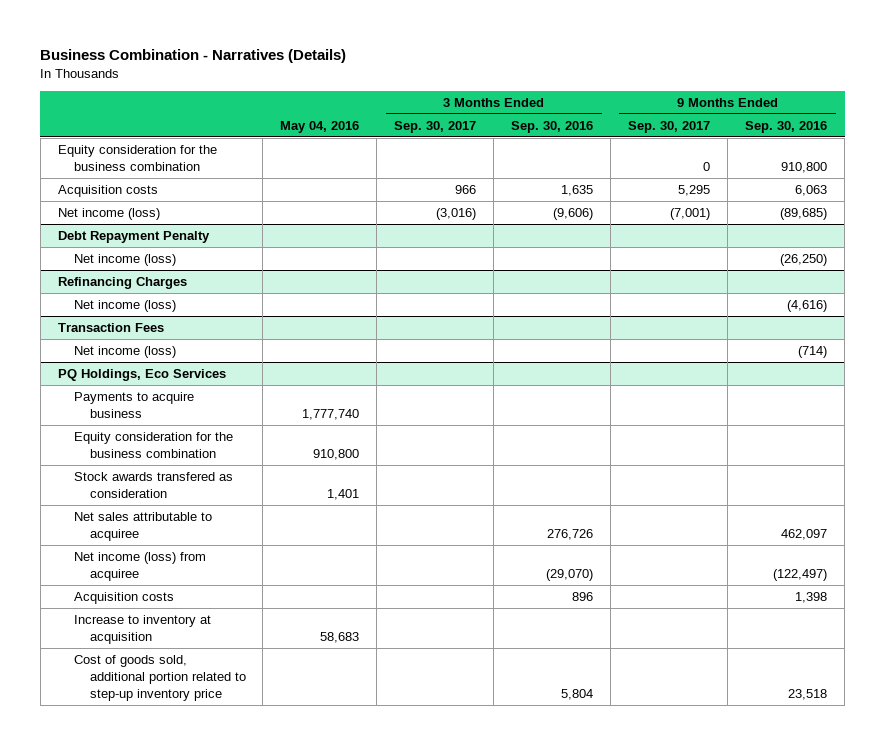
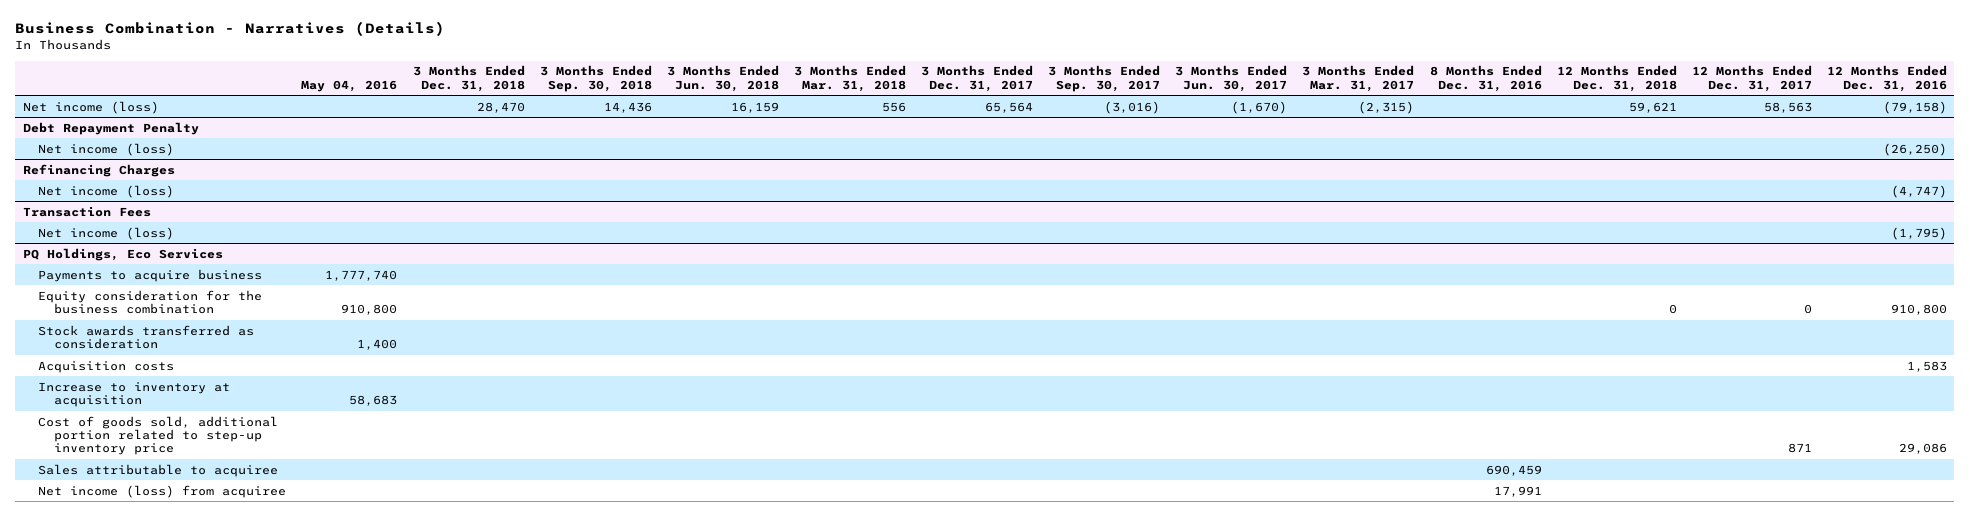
- | May 04, 2016 | 3 Months Ended Sep. 30, 2017 | 3 Months Ended Sep. 30, 2016 | 9 Months Ended Sep. 30, 2017 | 9 Months Ended Sep. 30, 2016
+ | May 04, 2016 | 3 Months Ended Dec. 31, 2018 | 3 Months Ended Sep. 30, 2018 | 3 Months Ended Jun. 30, 2018 | 3 Months Ended Mar. 31, 2018 | 3 Months Ended Dec. 31, 2017 | 3 Months Ended Sep. 30, 2017 | 3 Months Ended Jun. 30, 2017 | 3 Months Ended Mar. 31, 2017 | 8 Months Ended Dec. 31, 2016 | 12 Months Ended Dec. 31, 2018 | 12 Months Ended Dec. 31, 2017 | 12 Months Ended Dec. 31, 2016
- Equity consideration for the business combination | | | | 0 | 910,800
- Acquisition costs | | 966 | 1,635 | 5,295 | 6,063
@ PQ Holdings, Eco Services
- Stock awards transfered as consideration | 1,401 | | | |
- Net sales attributable to acquiree | | | 276,726 | | 462,097
+ Stock awards transferred as consideration | 1,400 | | | | | | | | | | | |
+ Sales attributable to acquiree | | | | | | | | | | 690,459 | | |
moved down: Net income (loss) from acquiree | | | | | | | | | | 17,991 | | |

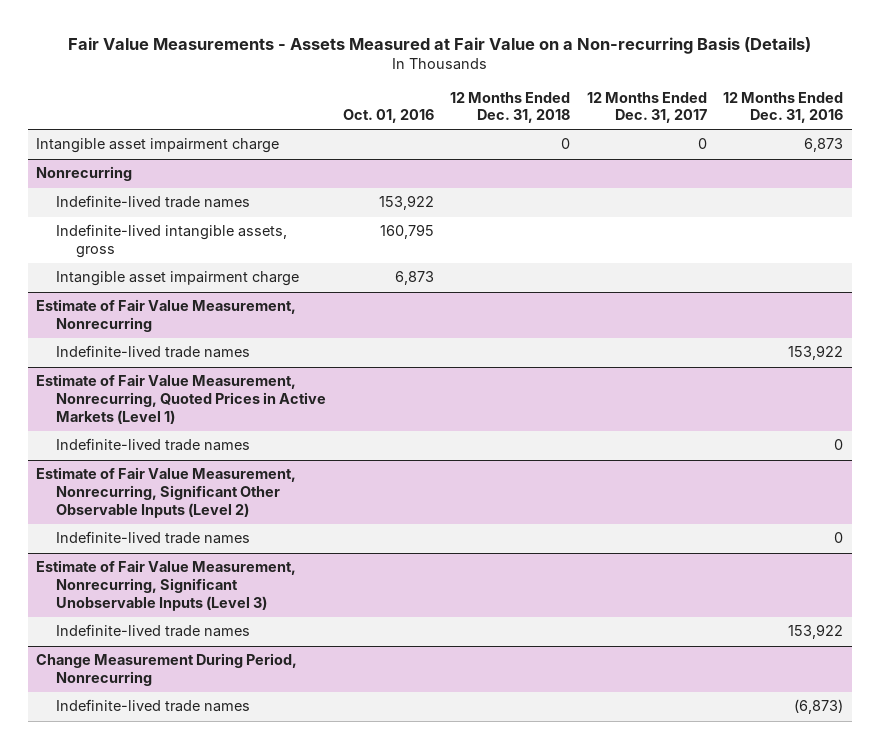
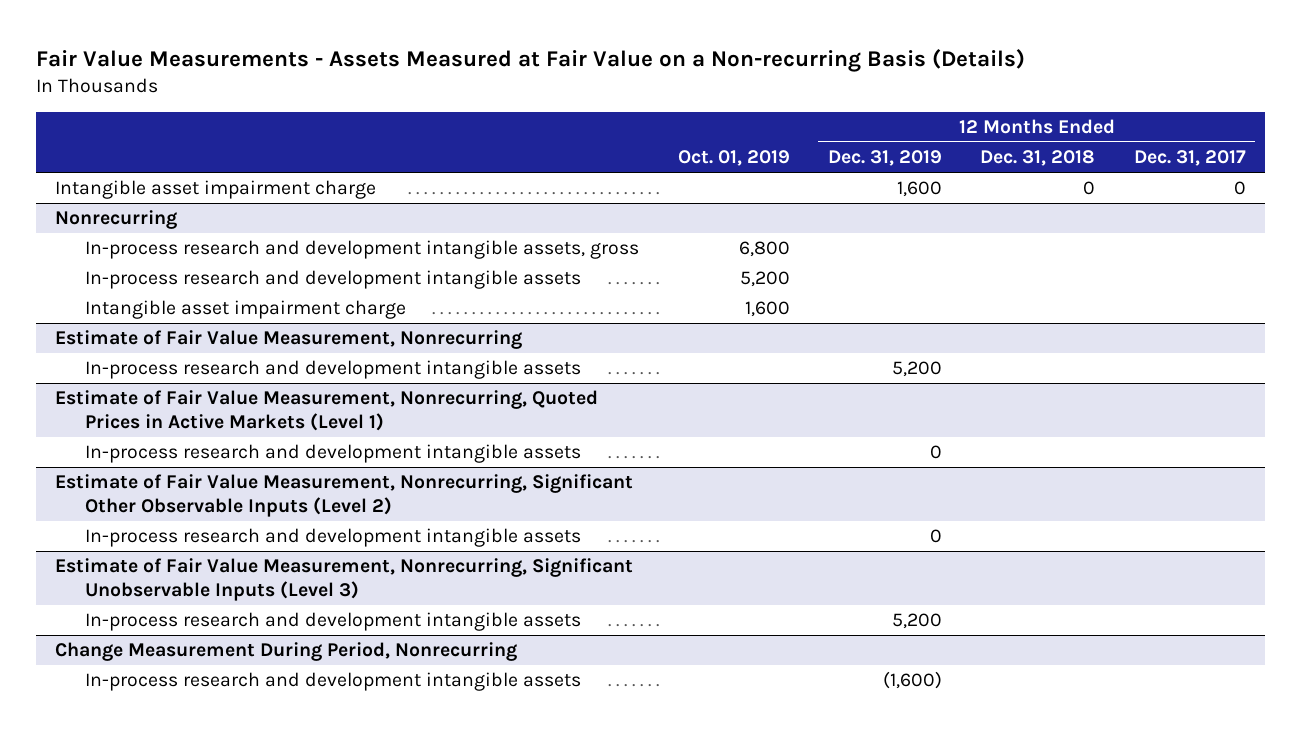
- | Oct. 01, 2016 | 12 Months Ended Dec. 31, 2018 | 12 Months Ended Dec. 31, 2017 | 12 Months Ended Dec. 31, 2016
+ | Oct. 01, 2019 | 12 Months Ended Dec. 31, 2019 | 12 Months Ended Dec. 31, 2018 | 12 Months Ended Dec. 31, 2017
@ Nonrecurring
- Indefinite-lived trade names | 153,922 | | |
- Indefinite-lived intangible assets, gross | 160,795 | | |
+ In-process research and development intangible assets, gross | 6,800 | | |
+ In-process research and development intangible assets | 5,200 | | |
@ Estimate of Fair Value Measurement, Nonrecurring
- Indefinite-lived trade names | | | | 153,922
+ In-process research and development intangible assets | | 5,200 | |
@ Estimate of Fair Value Measurement, Nonrecurring, Quoted Prices in Active Markets (Level 1)
- Indefinite-lived trade names | | | | 0
+ In-process research and development intangible assets | | 0 | |
@ Estimate of Fair Value Measurement, Nonrecurring, Significant Other Observable Inputs (Level 2)
- Indefinite-lived trade names | | | | 0
+ In-process research and development intangible assets | | 0 | |
@ Estimate of Fair Value Measurement, Nonrecurring, Significant Unobservable Inputs (Level 3)
- Indefinite-lived trade names | | | | 153,922
+ In-process research and development intangible assets | | 5,200 | |
@ Change Measurement During Period, Nonrecurring
- Indefinite-lived trade names | | | | (6,873)
+ In-process research and development intangible assets | | (1,600) | |

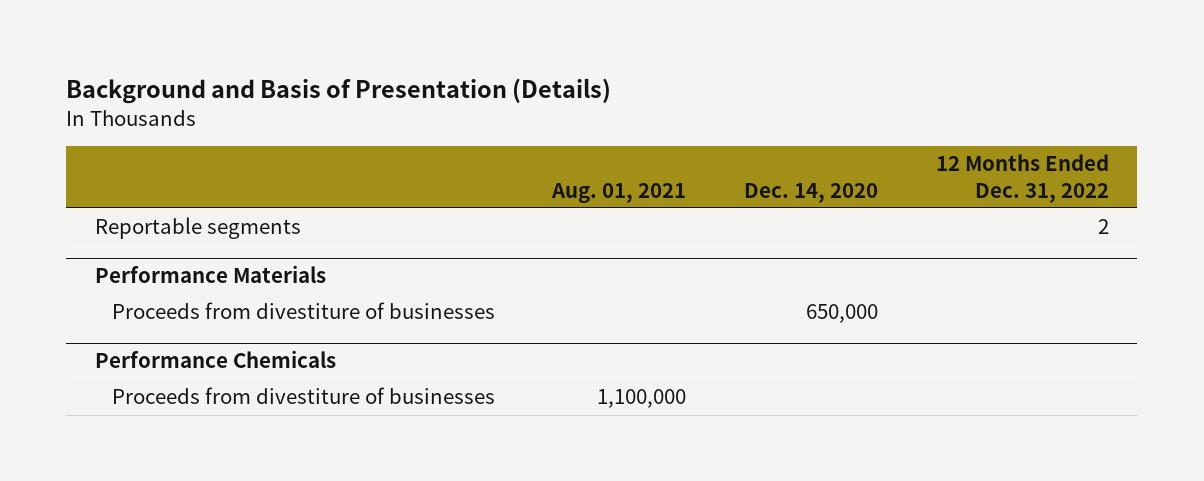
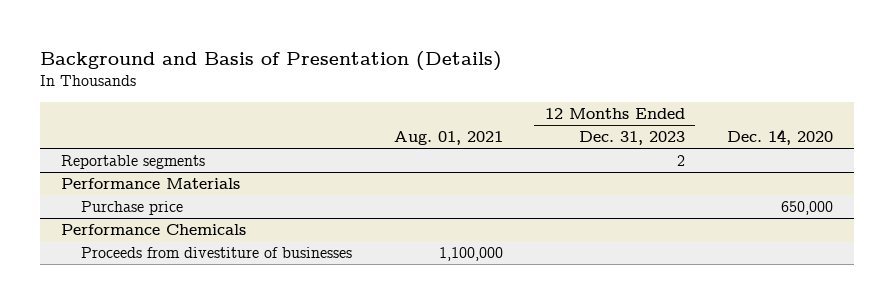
- | Aug. 01, 2021 | Dec. 14, 2020 | 12 Months Ended Dec. 31, 2022
+ | Aug. 01, 2021 | 12 Months Ended Dec. 31, 2023 | Dec. 14, 2020
@ Performance Materials
- Proceeds from divestiture of businesses | | 650,000 |
+ Purchase price | | | 650,000

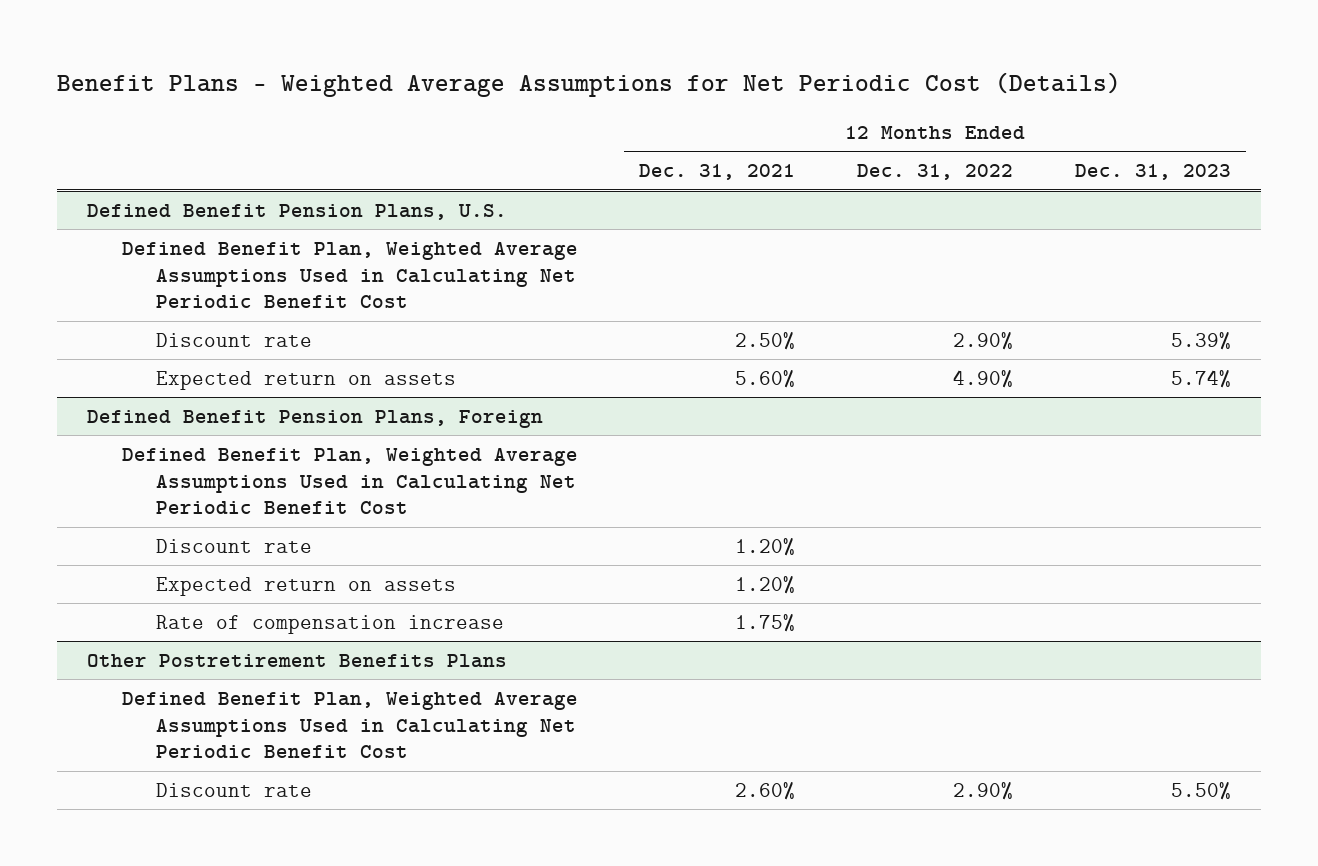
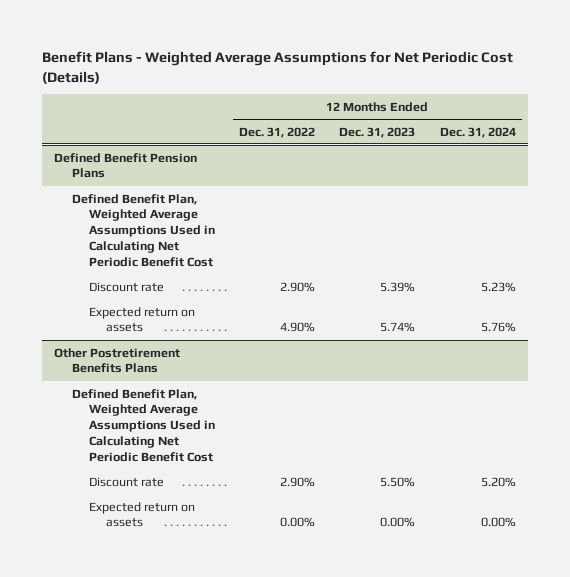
- | 12 Months Ended Dec. 31, 2021 | 12 Months Ended Dec. 31, 2022 | 12 Months Ended Dec. 31, 2023
+ | 12 Months Ended Dec. 31, 2022 | 12 Months Ended Dec. 31, 2023 | 12 Months Ended Dec. 31, 2024
- Defined Benefit Pension Plans, U.S.
+ Defined Benefit Pension Plans
- Defined Benefit Pension Plans, Foreign
- Defined Benefit Plan, Weighted Average Assumptions Used in Calculating Net Periodic Benefit Cost
- Discount rate | 1.20% | |
- Expected return on assets | 1.20% | |
- Rate of compensation increase | 1.75% | |
@ Other Postretirement Benefits Plans
+ Expected return on assets | 0.00% | 0.00% | 0.00%

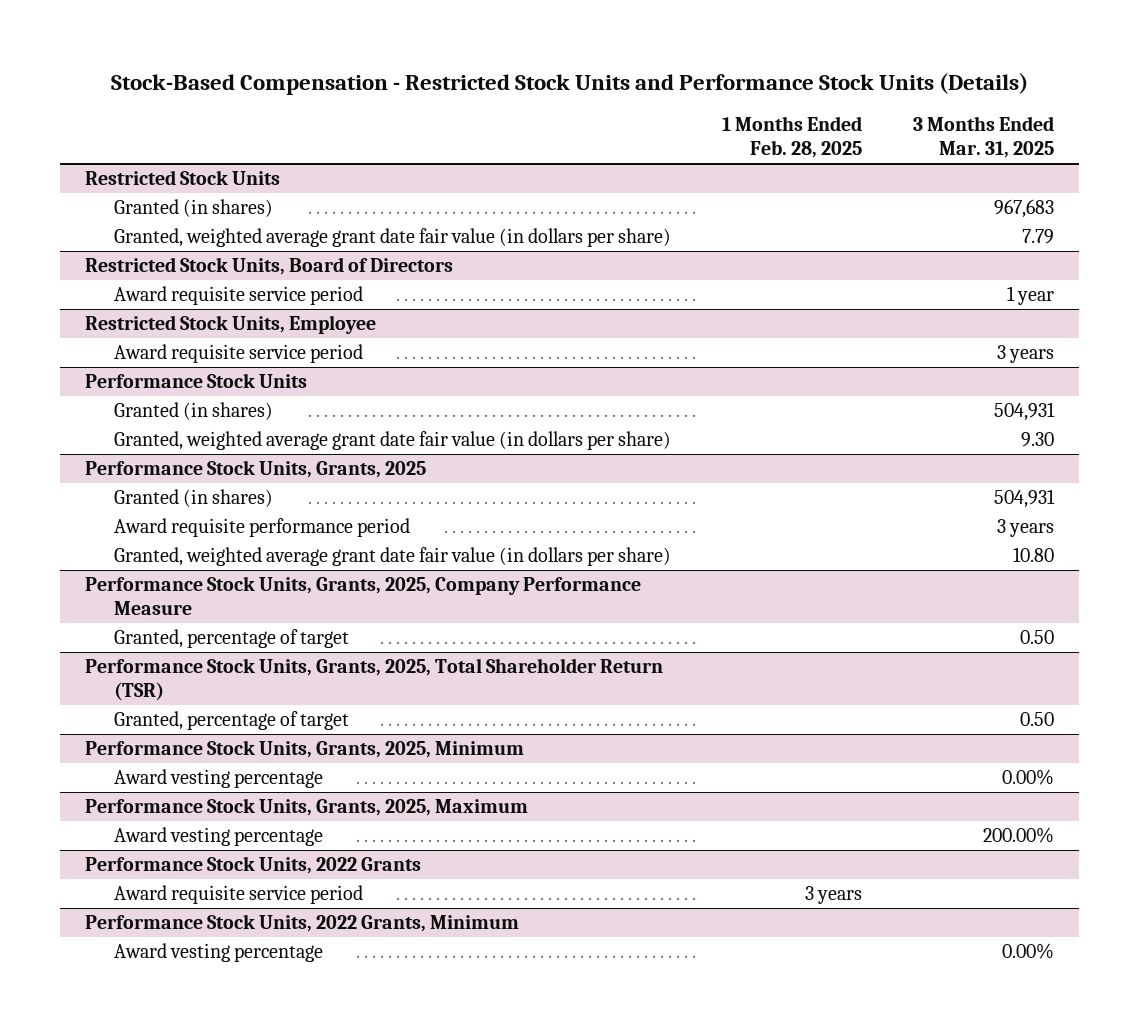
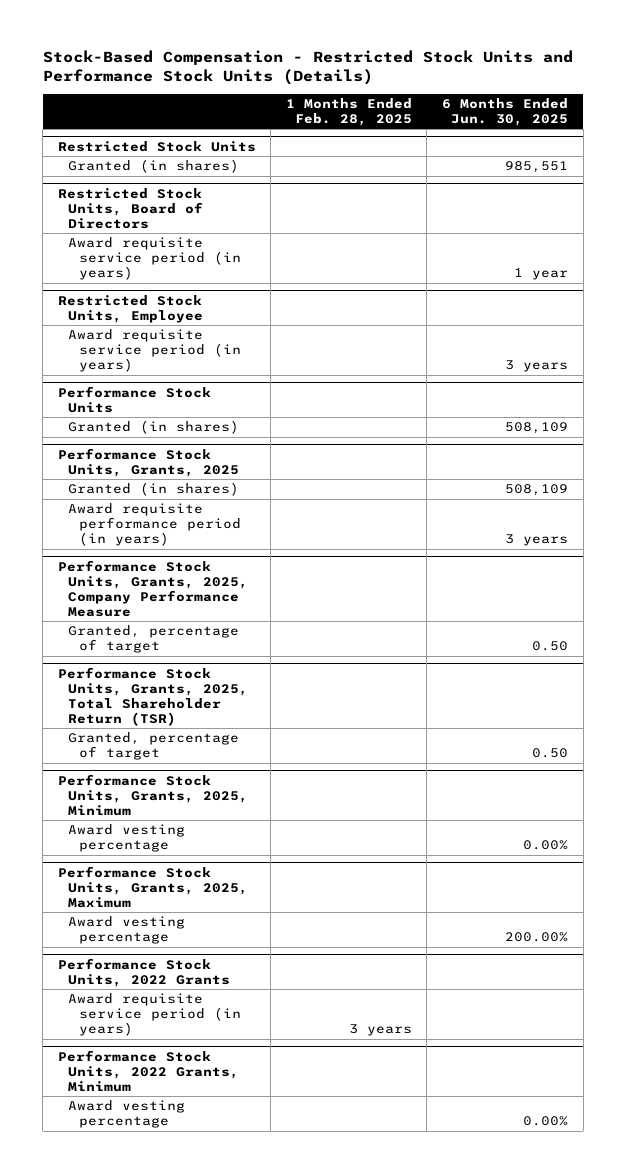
- | 1 Months Ended Feb. 28, 2025 | 3 Months Ended Mar. 31, 2025
+ | 1 Months Ended Feb. 28, 2025 | 6 Months Ended Jun. 30, 2025
@ Restricted Stock Units
- Granted, weighted average grant date fair value (in dollars per share) | | 7.79
@ Restricted Stock Units, Board of Directors
- Award requisite service period | | 1 year
+ Award requisite service period (in years) | | 1 year
@ Restricted Stock Units, Employee
- Award requisite service period | | 3 years
+ Award requisite service period (in years) | | 3 years
@ Performance Stock Units
- Granted, weighted average grant date fair value (in dollars per share) | | 9.30
@ Performance Stock Units, Grants, 2025
- Award requisite performance period | | 3 years
- Granted, weighted average grant date fair value (in dollars per share) | | 10.80
+ Award requisite performance period (in years) | | 3 years
@ Performance Stock Units, 2022 Grants
- Award requisite service period | 3 years |
+ Award requisite service period (in years) | 3 years |

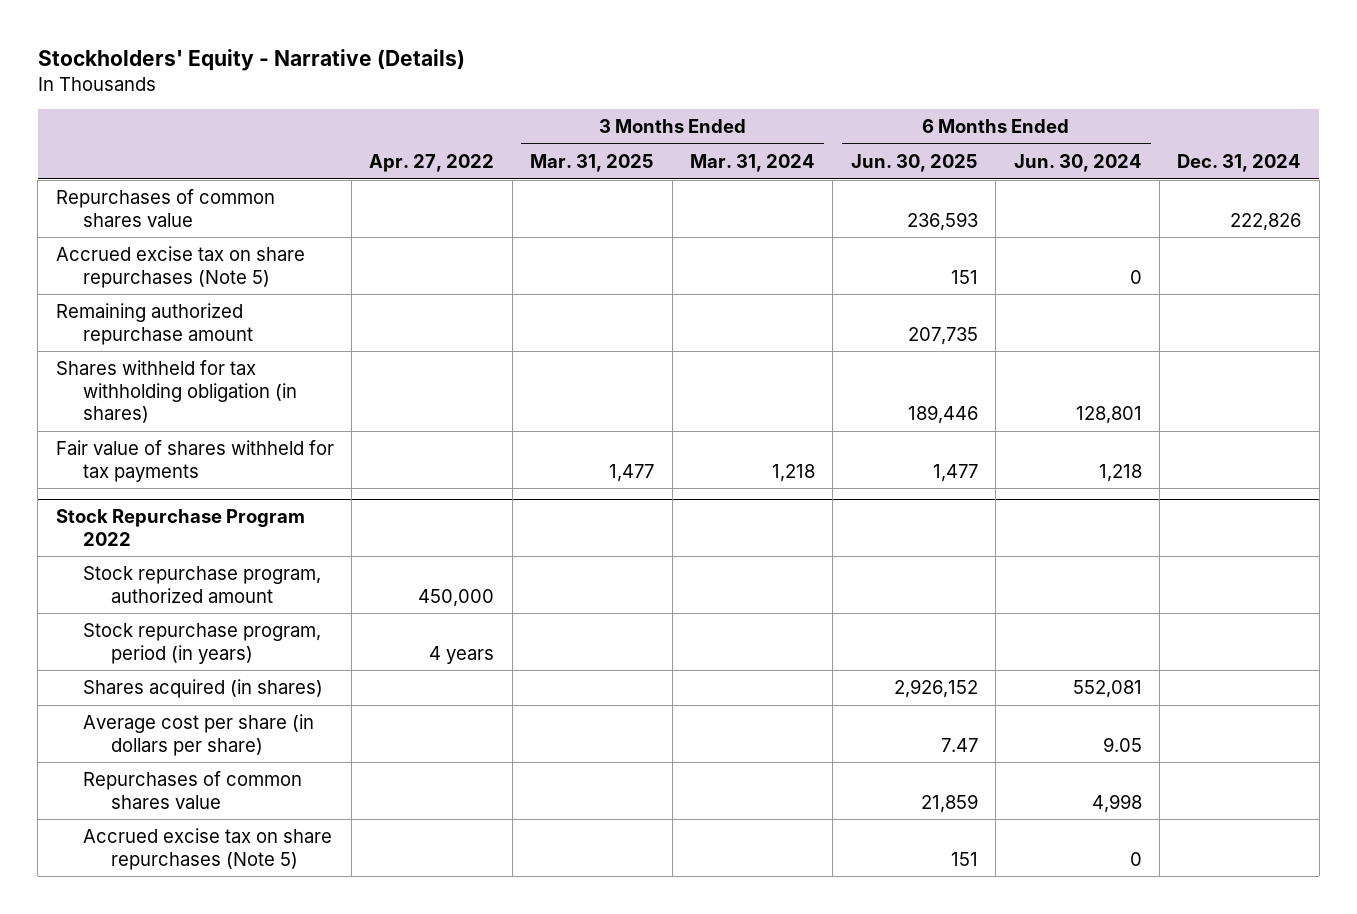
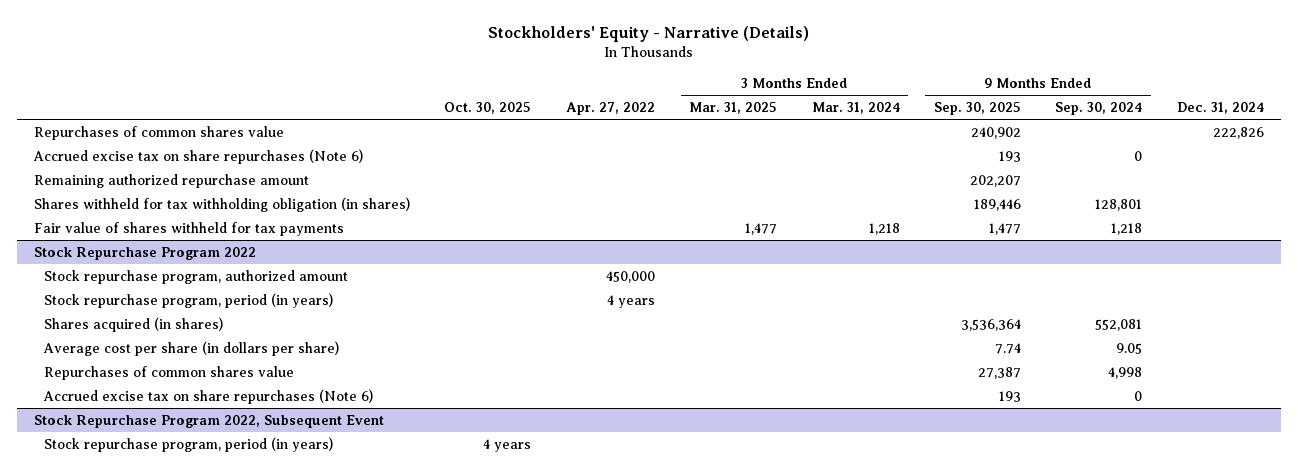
- | Apr. 27, 2022 | 3 Months Ended Mar. 31, 2025 | 3 Months Ended Mar. 31, 2024 | 6 Months Ended Jun. 30, 2025 | 6 Months Ended Jun. 30, 2024 | Dec. 31, 2024
+ | Oct. 30, 2025 | Apr. 27, 2022 | 3 Months Ended Mar. 31, 2025 | 3 Months Ended Mar. 31, 2024 | 9 Months Ended Sep. 30, 2025 | 9 Months Ended Sep. 30, 2024 | Dec. 31, 2024
- Accrued excise tax on share repurchases (Note 5) | | | | 151 | 0 |
+ Accrued excise tax on share repurchases (Note 6) | | | | | 193 | 0 |
@ Stock Repurchase Program 2022
- Accrued excise tax on share repurchases (Note 5) | | | | 151 | 0 |
+ Accrued excise tax on share repurchases (Note 6) | | | | | 193 | 0 |
+ Stock Repurchase Program 2022, Subsequent Event
+ Stock repurchase program, period (in years) | 4 years | | | | | |

